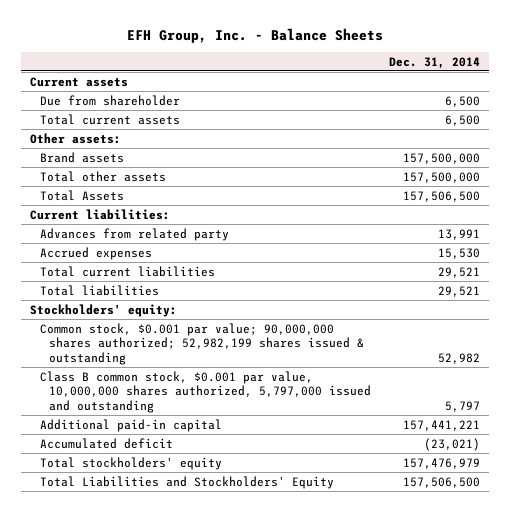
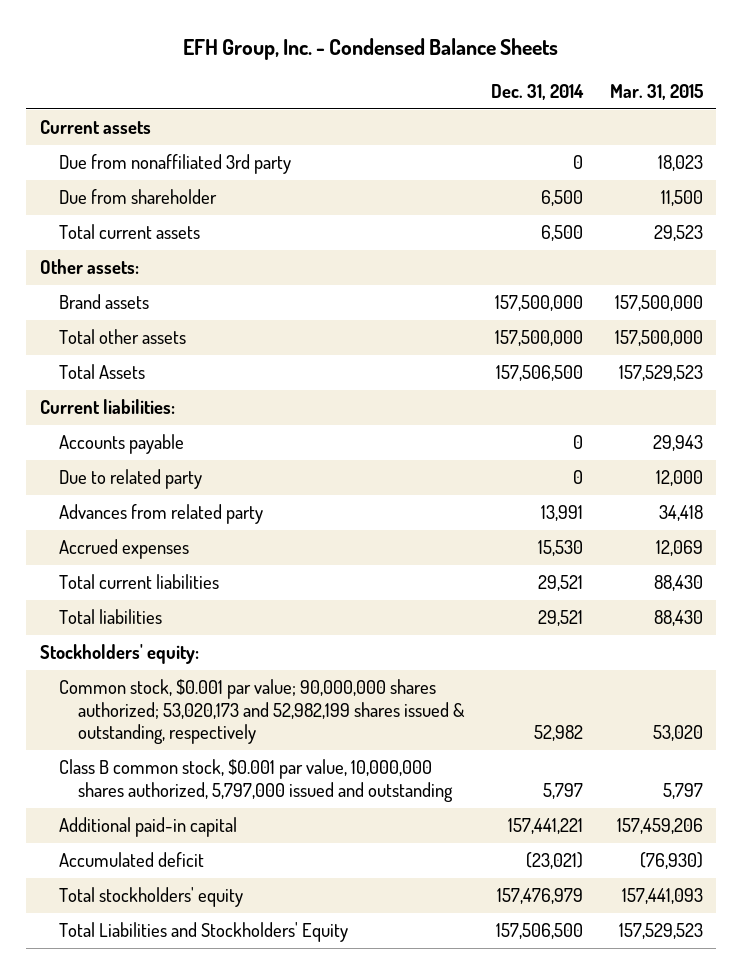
- EFH Group, Inc. - Balance Sheets
+ EFH Group, Inc. - Condensed Balance Sheets
- | Dec. 31, 2014
+ | Dec. 31, 2014 | Mar. 31, 2015
+ Due from nonaffiliated 3rd party | 0 | 18,023
+ Accounts payable | 0 | 29,943
+ Due to related party | 0 | 12,000
- Common stock, $0.001 par value; 90,000,000 shares authorized; 52,982,199 shares issued & outstanding | 52,982
+ Common stock, $0.001 par value; 90,000,000 shares authorized; 53,020,173 and 52,982,199 shares issued & outstanding, respectively | 52,982 | 53,020

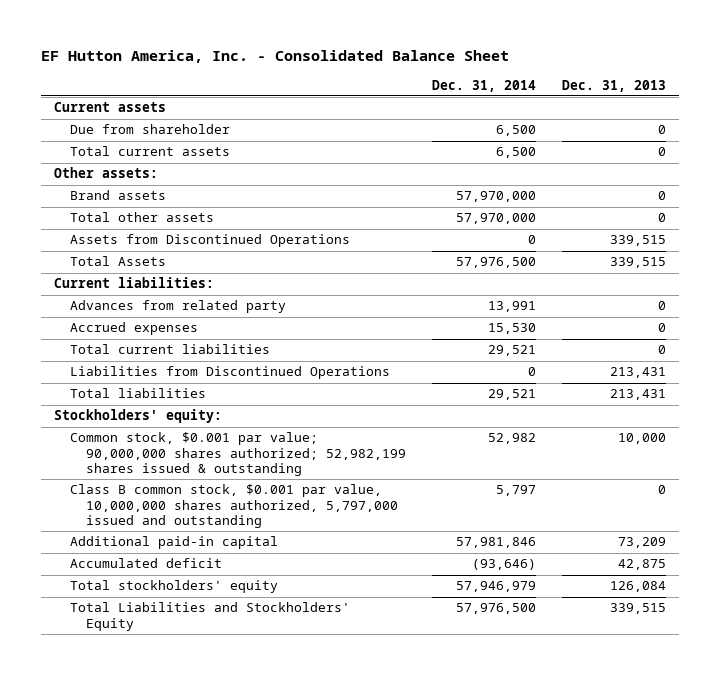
- EFH Group, Inc. - Condensed Balance Sheets
+ EF Hutton America, Inc. - Consolidated Balance Sheet
- | Dec. 31, 2014 | Mar. 31, 2015
+ | Dec. 31, 2014 | Dec. 31, 2013
- Due from nonaffiliated 3rd party | 0 | 18,023
- Brand assets | 157,500,000 | 157,500,000
- Total other assets | 157,500,000 | 157,500,000
- Total Assets | 157,506,500 | 157,529,523
+ Brand assets | 57,970,000 | 0
+ Total other assets | 57,970,000 | 0
+ Assets from Discontinued Operations | 0 | 339,515
+ Total Assets | 57,976,500 | 339,515
- Accounts payable | 0 | 29,943
- Due to related party | 0 | 12,000
+ Liabilities from Discontinued Operations | 0 | 213,431
- Common stock, $0.001 par value; 90,000,000 shares authorized; 53,020,173 and 52,982,199 shares issued & outstanding, respectively | 52,982 | 53,020
+ Common stock, $0.001 par value; 90,000,000 shares authorized; 52,982,199 shares issued & outstanding | 52,982 | 10,000
- Additional paid-in capital | 157,441,221 | 157,459,206
- Accumulated deficit | (23,021) | (76,930)
- Total stockholders' equity | 157,476,979 | 157,441,093
- Total Liabilities and Stockholders' Equity | 157,506,500 | 157,529,523
+ Additional paid-in capital | 57,981,846 | 73,209
+ Accumulated deficit | (93,646) | 42,875
+ Total stockholders' equity | 57,946,979 | 126,084
+ Total Liabilities and Stockholders' Equity | 57,976,500 | 339,515

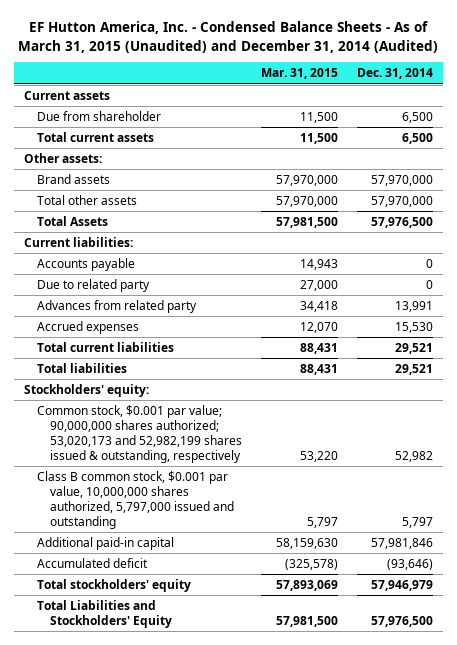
- EF Hutton America, Inc. - Consolidated Balance Sheet
+ EF Hutton America, Inc. - Condensed Balance Sheets - As of March 31, 2015 (Unaudited) and December 31, 2014 (Audited)
- | Dec. 31, 2014 | Dec. 31, 2013
+ | Mar. 31, 2015 | Dec. 31, 2014
- Assets from Discontinued Operations | 0 | 339,515
+ Accounts payable | 14,943 | 0
+ Due to related party | 27,000 | 0
- Liabilities from Discontinued Operations | 0 | 213,431
- Common stock, $0.001 par value; 90,000,000 shares authorized; 52,982,199 shares issued & outstanding | 52,982 | 10,000
+ Common stock, $0.001 par value; 90,000,000 shares authorized; 53,020,173 and 52,982,199 shares issued & outstanding, respectively | 53,220 | 52,982

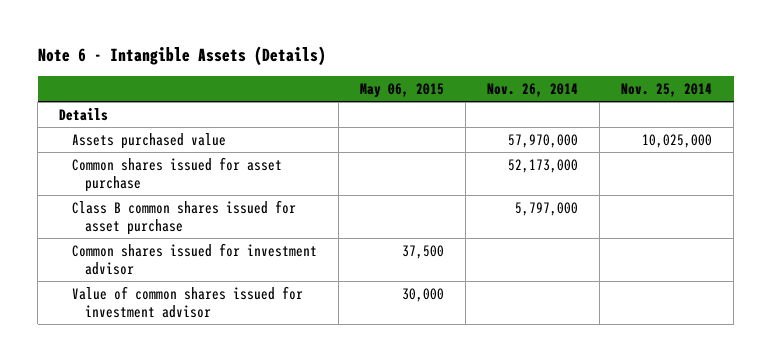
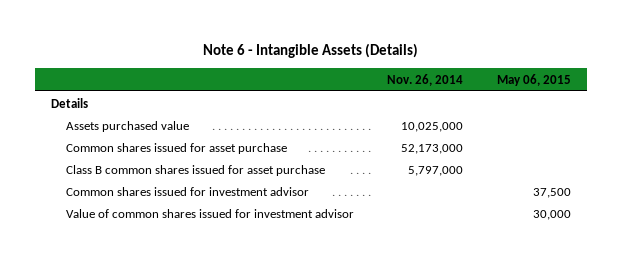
- | May 06, 2015 | Nov. 26, 2014 | Nov. 25, 2014
+ | Nov. 26, 2014 | May 06, 2015
- Assets purchased value | | 57,970,000 | 10,025,000
+ Assets purchased value | 10,025,000 |

